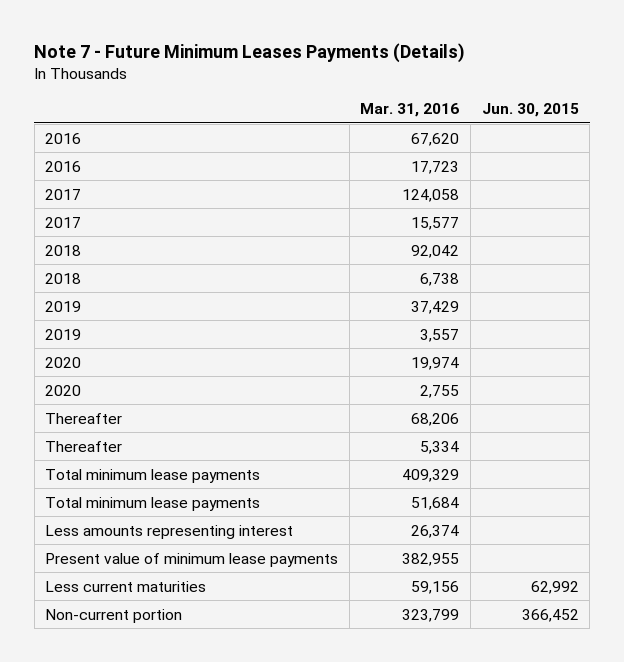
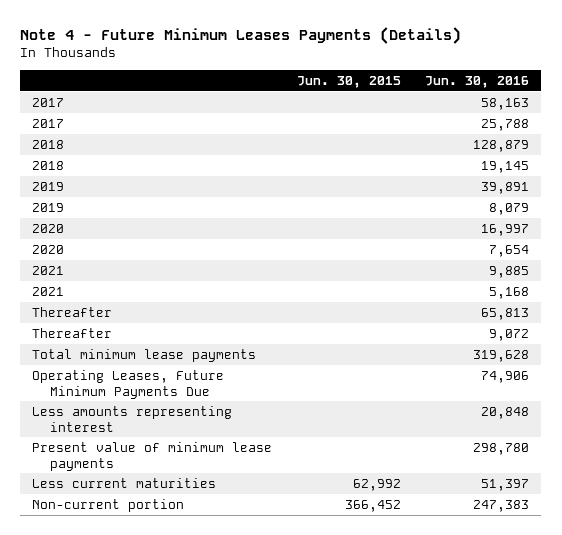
- Note 7 - Future Minimum Leases Payments (Details)
+ Note 4 - Future Minimum Leases Payments (Details)
- | Mar. 31, 2016 | Jun. 30, 2015
+ | Jun. 30, 2015 | Jun. 30, 2016
- 2016 | 67,620 |
- 2016 | 17,723 |
+ 2021 | | 9,885
+ 2021 | | 5,168
- Total minimum lease payments | 51,684 |
+ Operating Leases, Future Minimum Payments Due | | 74,906

